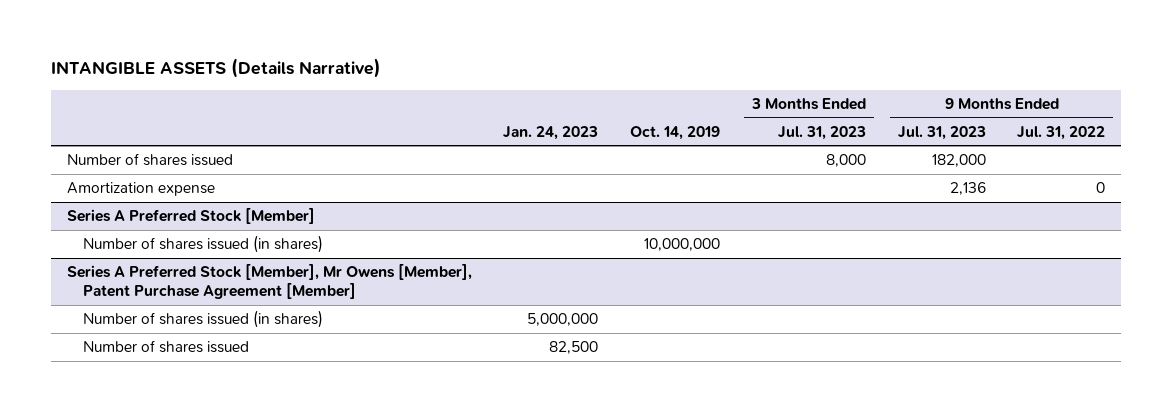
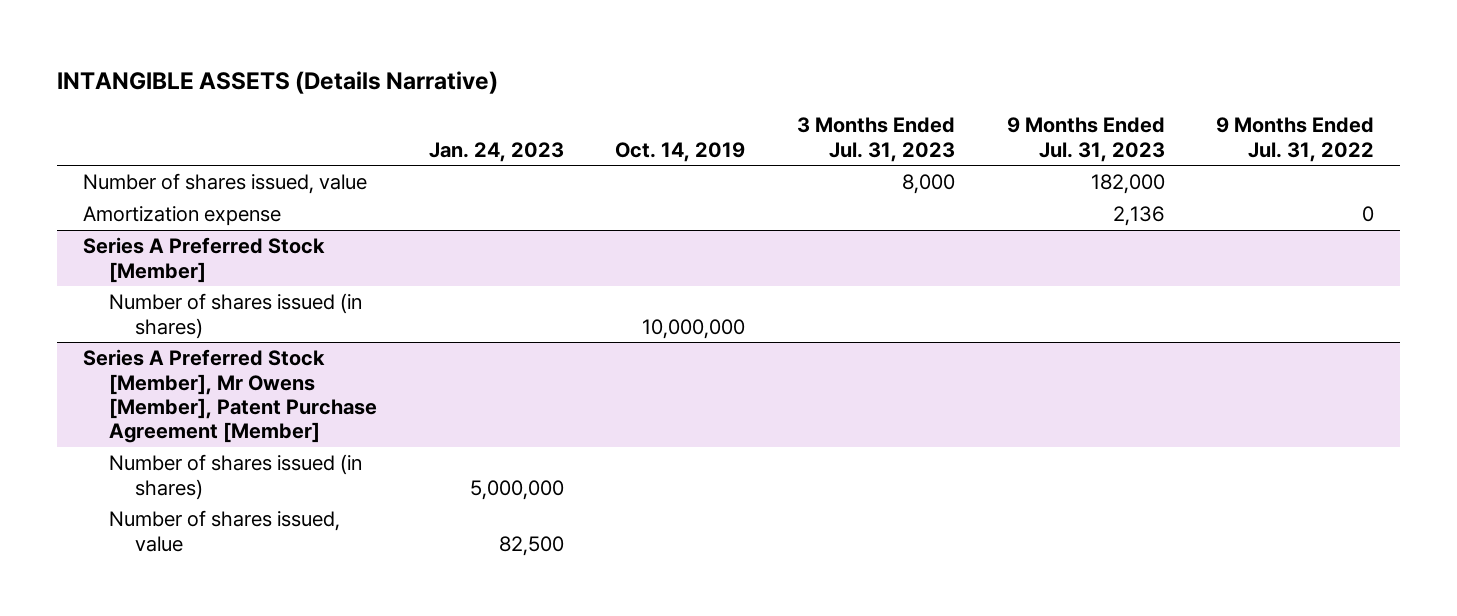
- Number of shares issued | | | 8,000 | 182,000 |
+ Number of shares issued, value | | | 8,000 | 182,000 |
@ Series A Preferred Stock [Member], Mr Owens [Member], Patent Purchase Agreement [Member]
- Number of shares issued | 82,500 | | | |
+ Number of shares issued, value | 82,500 | | | |

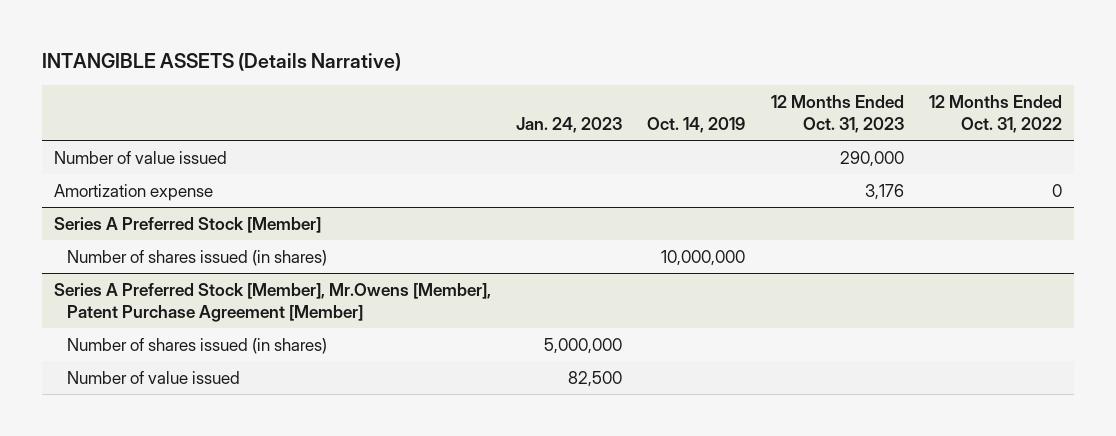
- | Jan. 24, 2023 | Oct. 14, 2019 | 3 Months Ended Jul. 31, 2023 | 9 Months Ended Jul. 31, 2023 | 9 Months Ended Jul. 31, 2022
+ | Jan. 24, 2023 | Oct. 14, 2019 | 12 Months Ended Oct. 31, 2023 | 12 Months Ended Oct. 31, 2022
- Number of shares issued, value | | | 8,000 | 182,000 |
+ Number of value issued | | | 290,000 |
- Series A Preferred Stock [Member], Mr Owens [Member], Patent Purchase Agreement [Member]
+ Series A Preferred Stock [Member], Mr.Owens [Member], Patent Purchase Agreement [Member]
- Number of shares issued, value | 82,500 | | | |
+ Number of value issued | 82,500 | | |

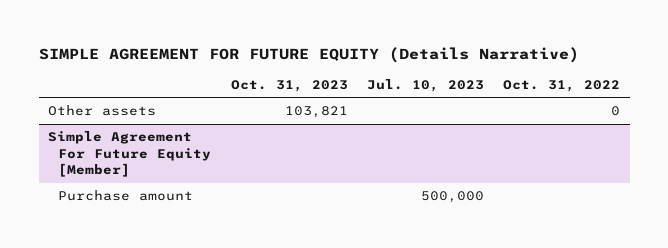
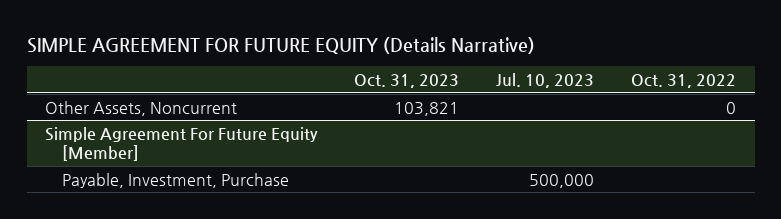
- Other assets | 103,821 | | 0
+ Other Assets, Noncurrent | 103,821 | | 0
@ Simple Agreement For Future Equity [Member]
- Purchase amount | | 500,000 |
+ Payable, Investment, Purchase | | 500,000 |

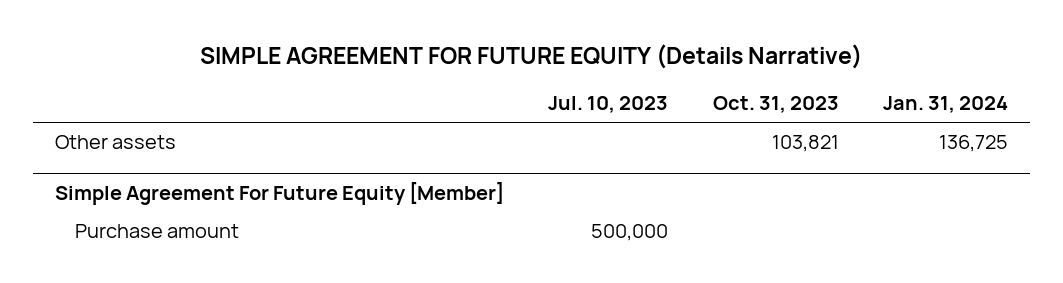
- | Oct. 31, 2023 | Jul. 10, 2023 | Oct. 31, 2022
+ | Jul. 10, 2023 | Oct. 31, 2023 | Jan. 31, 2024
- Other Assets, Noncurrent | 103,821 | | 0
+ Other assets | | 103,821 | 136,725
@ Simple Agreement For Future Equity [Member]
- Payable, Investment, Purchase | | 500,000 |
+ Purchase amount | 500,000 | |

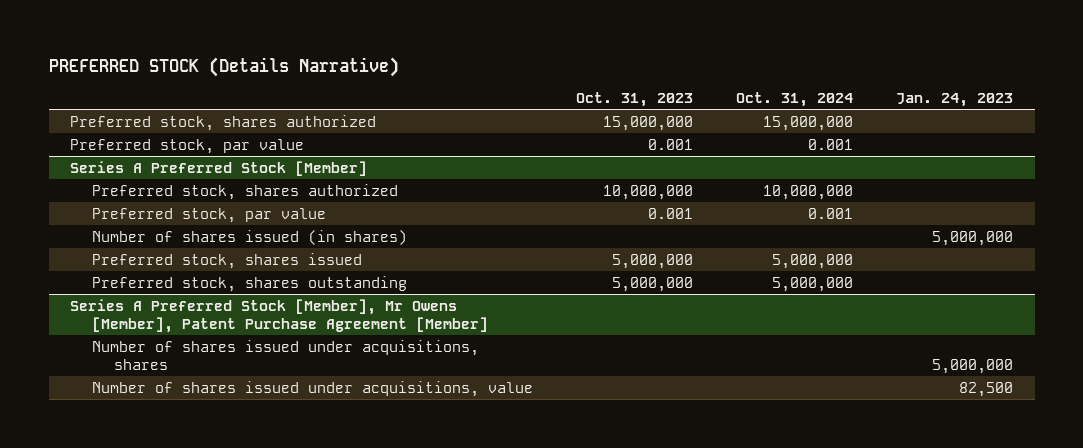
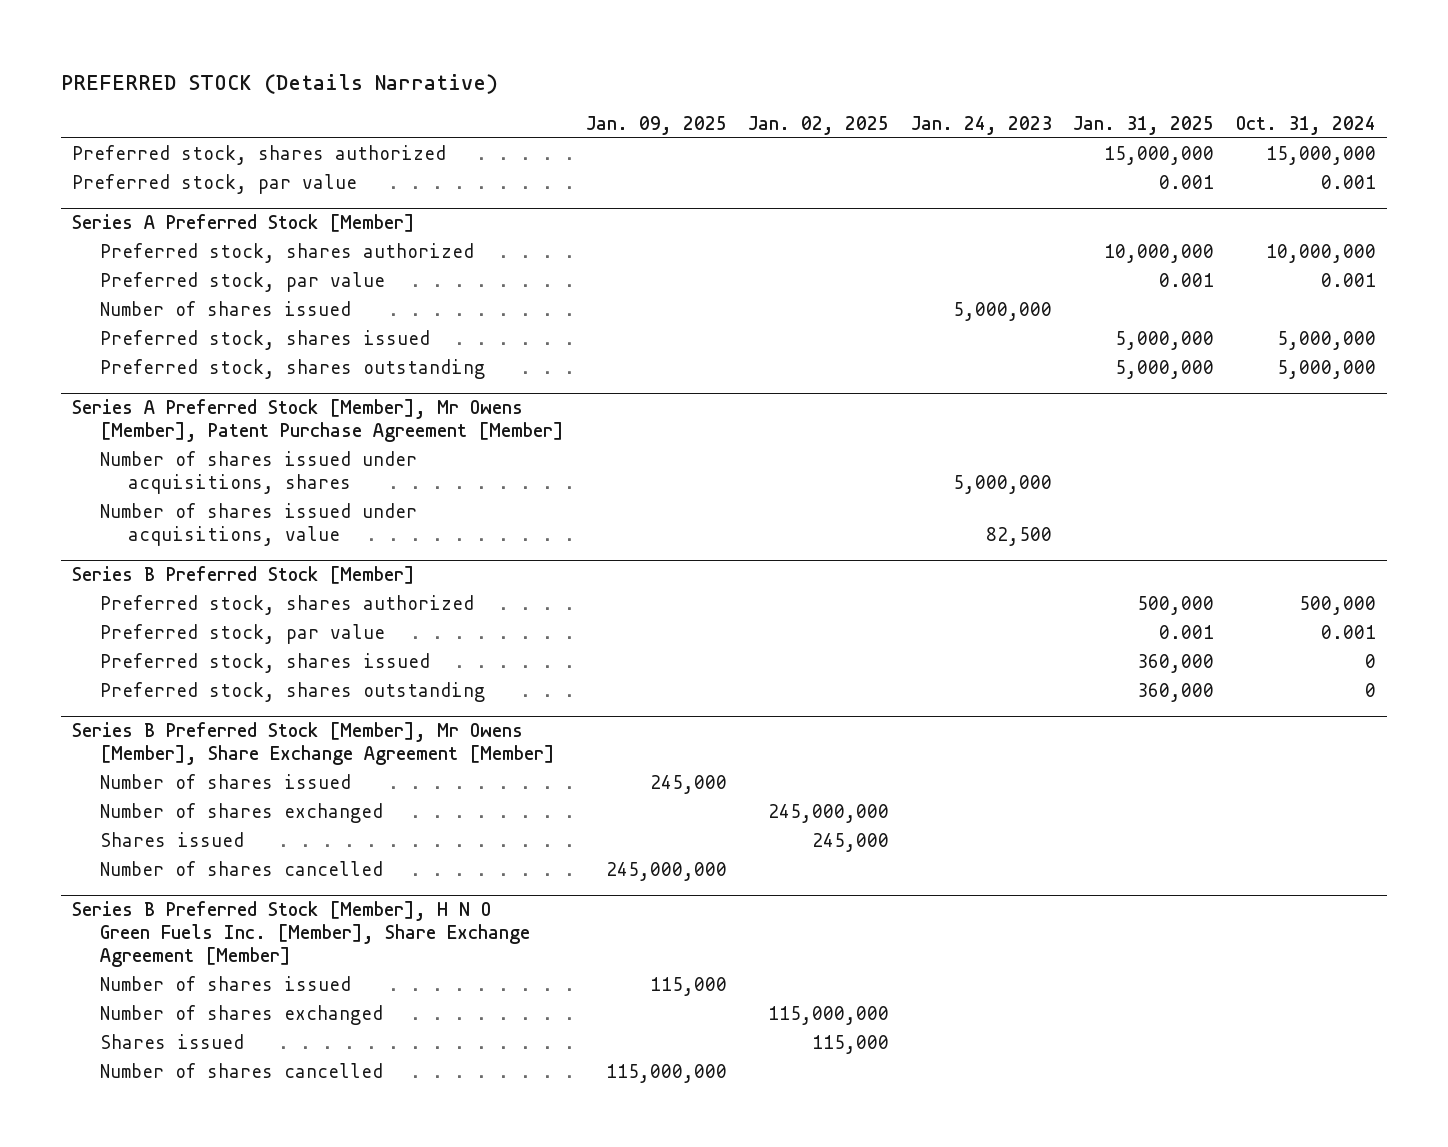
- | Oct. 31, 2023 | Oct. 31, 2024 | Jan. 24, 2023
+ | Jan. 09, 2025 | Jan. 02, 2025 | Jan. 24, 2023 | Jan. 31, 2025 | Oct. 31, 2024
@ Series A Preferred Stock [Member]
- Number of shares issued (in shares) | | | 5,000,000
+ Number of shares issued | | | 5,000,000 | |
+ Series B Preferred Stock [Member]
+ Preferred stock, shares authorized | | | | 500,000 | 500,000
+ Preferred stock, par value | | | | 0.001 | 0.001
+ Preferred stock, shares issued | | | | 360,000 | 0
+ Preferred stock, shares outstanding | | | | 360,000 | 0
+ Series B Preferred Stock [Member], Mr Owens [Member], Share Exchange Agreement [Member]
+ Number of shares issued | 245,000 | | | |
+ Number of shares exchanged | | 245,000,000 | | |
+ Shares issued | | 245,000 | | |
+ Number of shares cancelled | 245,000,000 | | | |
+ Series B Preferred Stock [Member], H N O Green Fuels Inc. [Member], Share Exchange Agreement [Member]
+ Number of shares issued | 115,000 | | | |
+ Number of shares exchanged | | 115,000,000 | | |
+ Shares issued | | 115,000 | | |
+ Number of shares cancelled | 115,000,000 | | | |

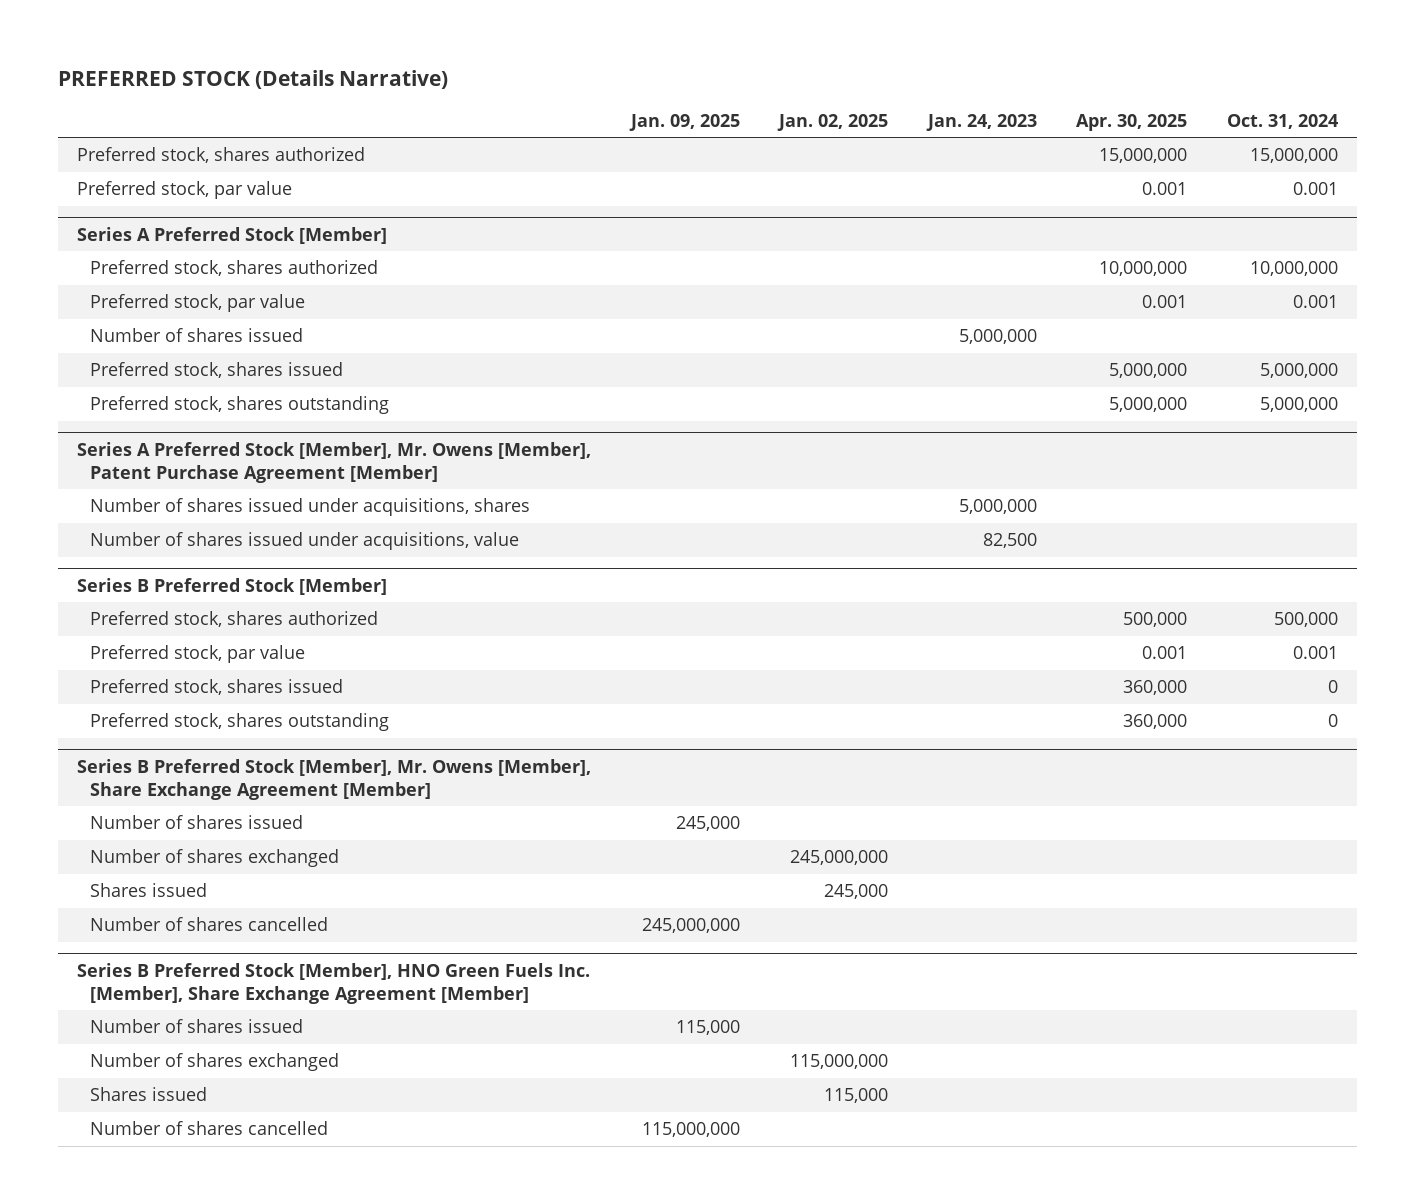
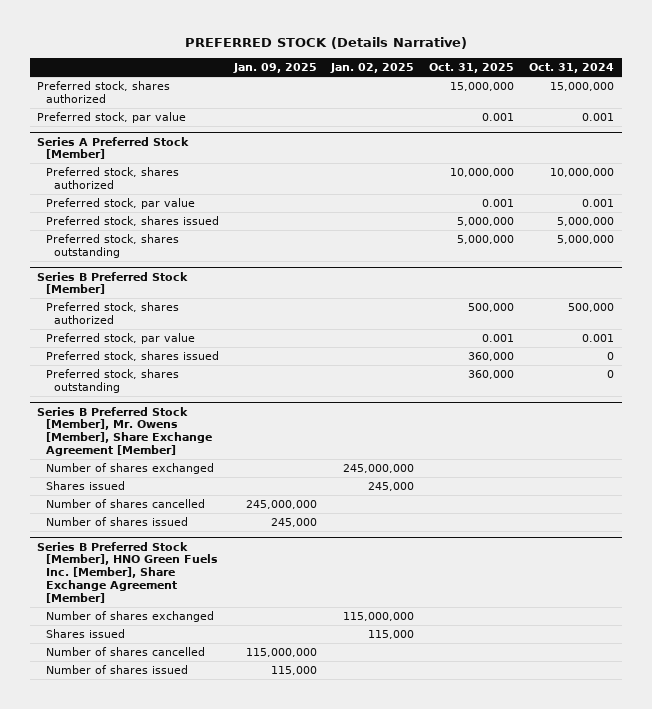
- | Jan. 09, 2025 | Jan. 02, 2025 | Jan. 24, 2023 | Apr. 30, 2025 | Oct. 31, 2024
+ | Jan. 09, 2025 | Jan. 02, 2025 | Oct. 31, 2025 | Oct. 31, 2024
@ Series A Preferred Stock [Member]
- Number of shares issued | | | 5,000,000 | |
- Series A Preferred Stock [Member], Mr. Owens [Member], Patent Purchase Agreement [Member]
- Number of shares issued under acquisitions, shares | | | 5,000,000 | |
- Number of shares issued under acquisitions, value | | | 82,500 | |
@ Series B Preferred Stock [Member], Mr. Owens [Member], Share Exchange Agreement [Member]
moved down: Number of shares issued | 245,000 | | |
@ Series B Preferred Stock [Member], HNO Green Fuels Inc. [Member], Share Exchange Agreement [Member]
moved down: Number of shares issued | 115,000 | | |

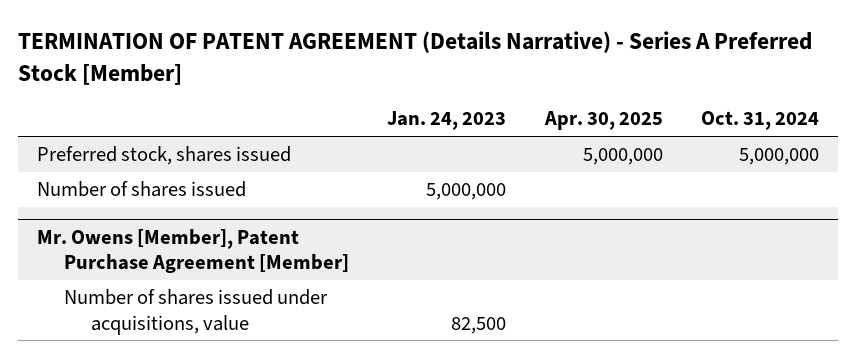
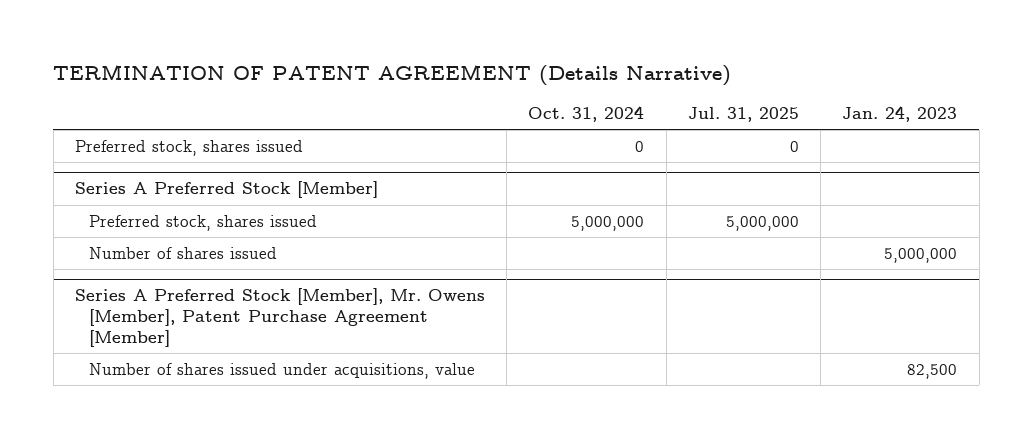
- TERMINATION OF PATENT AGREEMENT (Details Narrative) - Series A Preferred Stock [Member]
+ TERMINATION OF PATENT AGREEMENT (Details Narrative)
- | Jan. 24, 2023 | Apr. 30, 2025 | Oct. 31, 2024
+ | Oct. 31, 2024 | Jul. 31, 2025 | Jan. 24, 2023
- Preferred stock, shares issued | | 5,000,000 | 5,000,000
- Number of shares issued | 5,000,000 | |
- Mr. Owens [Member], Patent Purchase Agreement [Member]
+ Preferred stock, shares issued | 0 | 0 |
+ Series A Preferred Stock [Member]
+ Preferred stock, shares issued | 5,000,000 | 5,000,000 |
+ Number of shares issued | | | 5,000,000
+ Series A Preferred Stock [Member], Mr. Owens [Member], Patent Purchase Agreement [Member]

